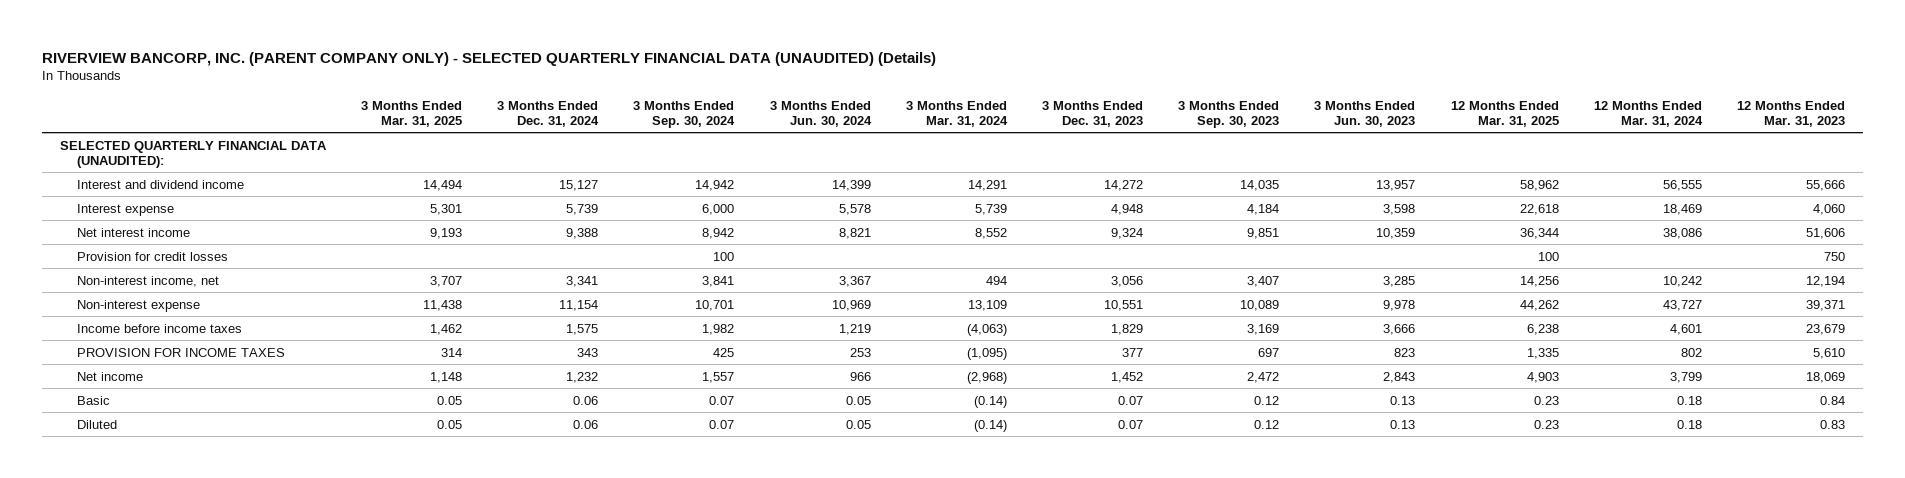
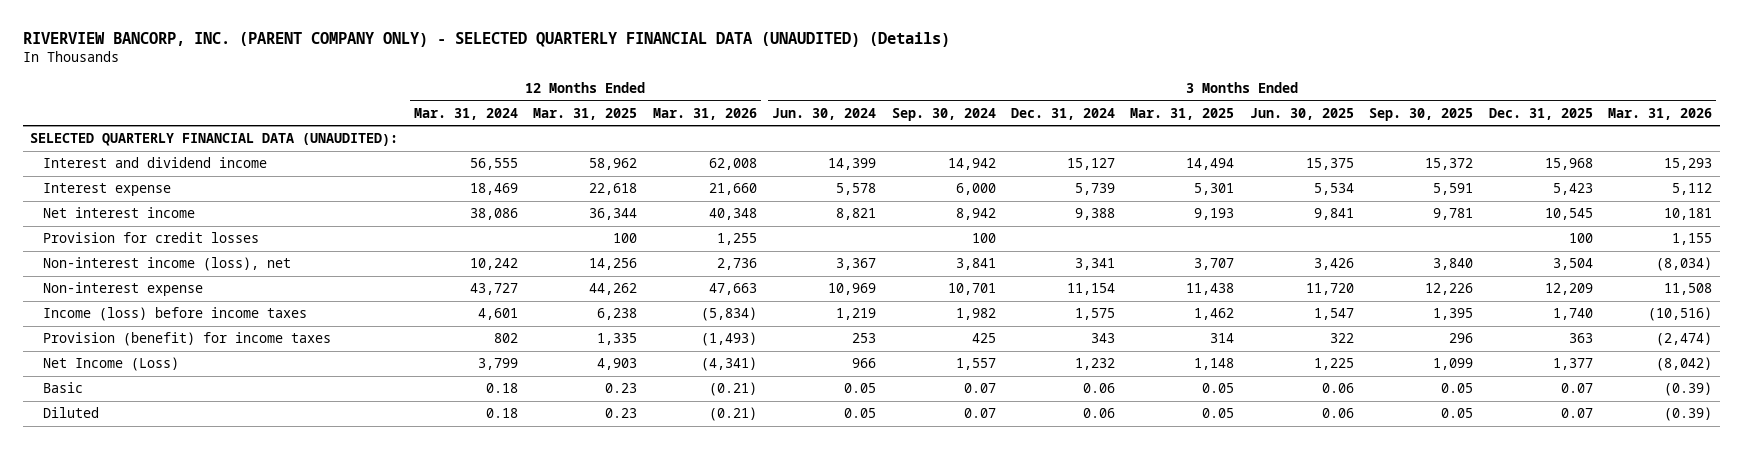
- | 3 Months Ended Mar. 31, 2025 | 3 Months Ended Dec. 31, 2024 | 3 Months Ended Sep. 30, 2024 | 3 Months Ended Jun. 30, 2024 | 3 Months Ended Mar. 31, 2024 | 3 Months Ended Dec. 31, 2023 | 3 Months Ended Sep. 30, 2023 | 3 Months Ended Jun. 30, 2023 | 12 Months Ended Mar. 31, 2025 | 12 Months Ended Mar. 31, 2024 | 12 Months Ended Mar. 31, 2023
+ | 12 Months Ended Mar. 31, 2024 | 12 Months Ended Mar. 31, 2025 | 12 Months Ended Mar. 31, 2026 | 3 Months Ended Jun. 30, 2024 | 3 Months Ended Sep. 30, 2024 | 3 Months Ended Dec. 31, 2024 | 3 Months Ended Mar. 31, 2025 | 3 Months Ended Jun. 30, 2025 | 3 Months Ended Sep. 30, 2025 | 3 Months Ended Dec. 31, 2025 | 3 Months Ended Mar. 31, 2026
- Non-interest income, net | 3,707 | 3,341 | 3,841 | 3,367 | 494 | 3,056 | 3,407 | 3,285 | 14,256 | 10,242 | 12,194
+ Non-interest income (loss), net | 10,242 | 14,256 | 2,736 | 3,367 | 3,841 | 3,341 | 3,707 | 3,426 | 3,840 | 3,504 | (8,034)
- Income before income taxes | 1,462 | 1,575 | 1,982 | 1,219 | (4,063) | 1,829 | 3,169 | 3,666 | 6,238 | 4,601 | 23,679
- PROVISION FOR INCOME TAXES | 314 | 343 | 425 | 253 | (1,095) | 377 | 697 | 823 | 1,335 | 802 | 5,610
- Net income | 1,148 | 1,232 | 1,557 | 966 | (2,968) | 1,452 | 2,472 | 2,843 | 4,903 | 3,799 | 18,069
+ Income (loss) before income taxes | 4,601 | 6,238 | (5,834) | 1,219 | 1,982 | 1,575 | 1,462 | 1,547 | 1,395 | 1,740 | (10,516)
+ Provision (benefit) for income taxes | 802 | 1,335 | (1,493) | 253 | 425 | 343 | 314 | 322 | 296 | 363 | (2,474)
+ Net Income (Loss) | 3,799 | 4,903 | (4,341) | 966 | 1,557 | 1,232 | 1,148 | 1,225 | 1,099 | 1,377 | (8,042)

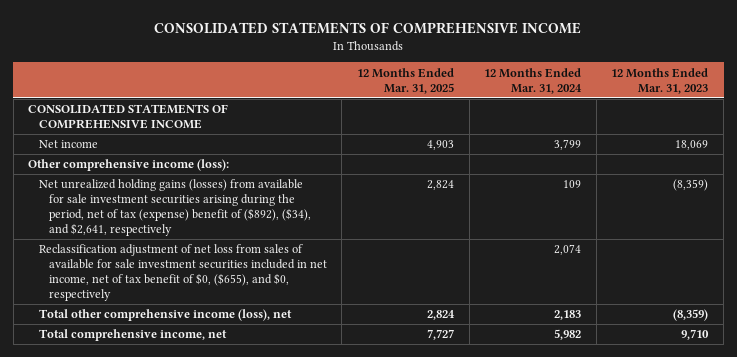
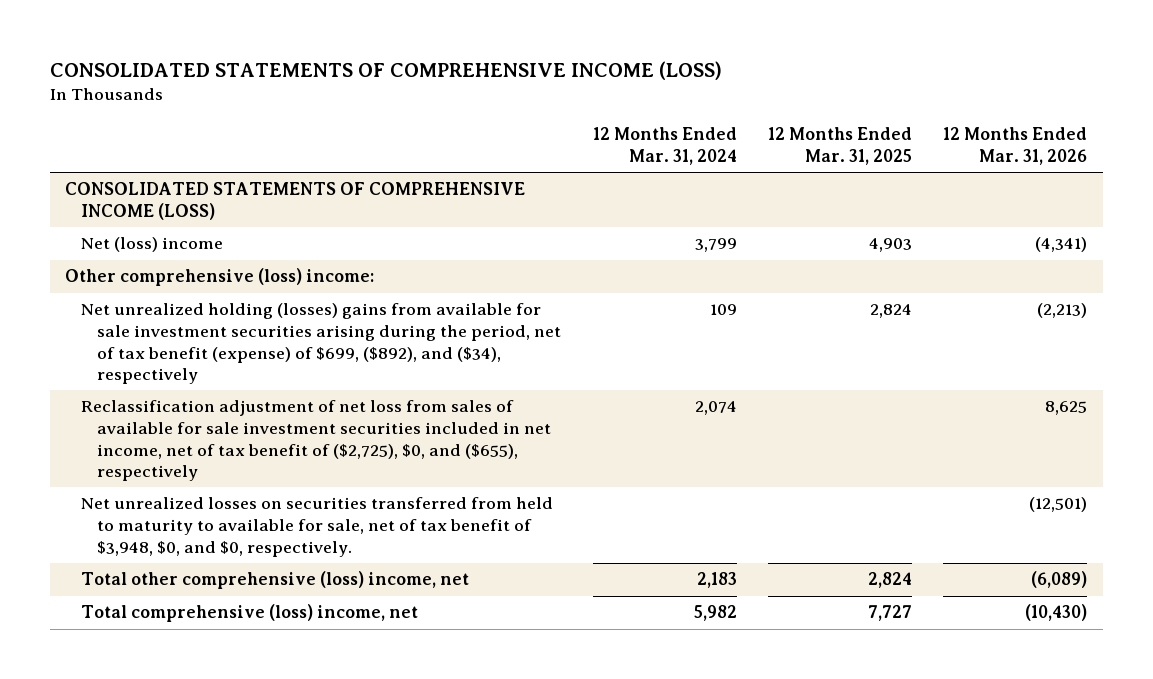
- CONSOLIDATED STATEMENTS OF COMPREHENSIVE INCOME
+ CONSOLIDATED STATEMENTS OF COMPREHENSIVE INCOME (LOSS)
- | 12 Months Ended Mar. 31, 2025 | 12 Months Ended Mar. 31, 2024 | 12 Months Ended Mar. 31, 2023
+ | 12 Months Ended Mar. 31, 2024 | 12 Months Ended Mar. 31, 2025 | 12 Months Ended Mar. 31, 2026
- CONSOLIDATED STATEMENTS OF COMPREHENSIVE INCOME
- Net income | 4,903 | 3,799 | 18,069
- Other comprehensive income (loss):
- Net unrealized holding gains (losses) from available for sale investment securities arising during the period, net of tax (expense) benefit of ($892), ($34), and $2,641, respectively | 2,824 | 109 | (8,359)
- Reclassification adjustment of net loss from sales of available for sale investment securities included in net income, net of tax benefit of $0, ($655), and $0, respectively | | 2,074 |
- Total other comprehensive income (loss), net | 2,824 | 2,183 | (8,359)
- Total comprehensive income, net | 7,727 | 5,982 | 9,710
+ CONSOLIDATED STATEMENTS OF COMPREHENSIVE INCOME (LOSS)
+ Net (loss) income | 3,799 | 4,903 | (4,341)
+ Other comprehensive (loss) income:
+ Net unrealized holding (losses) gains from available for sale investment securities arising during the period, net of tax benefit (expense) of $699, ($892), and ($34), respectively | 109 | 2,824 | (2,213)
+ Reclassification adjustment of net loss from sales of available for sale investment securities included in net income, net of tax benefit of ($2,725), $0, and ($655), respectively | 2,074 | | 8,625
+ Net unrealized losses on securities transferred from held to maturity to available for sale, net of tax benefit of $3,948, $0, and $0, respectively. | | | (12,501)
+ Total other comprehensive (loss) income, net | 2,183 | 2,824 | (6,089)
+ Total comprehensive (loss) income, net | 5,982 | 7,727 | (10,430)

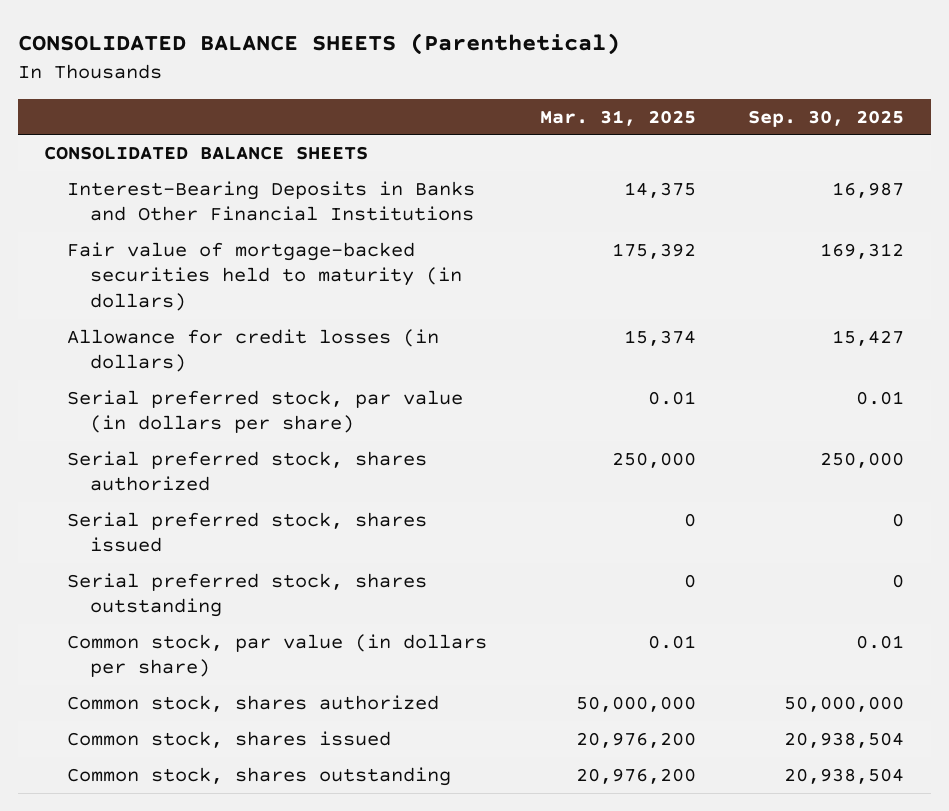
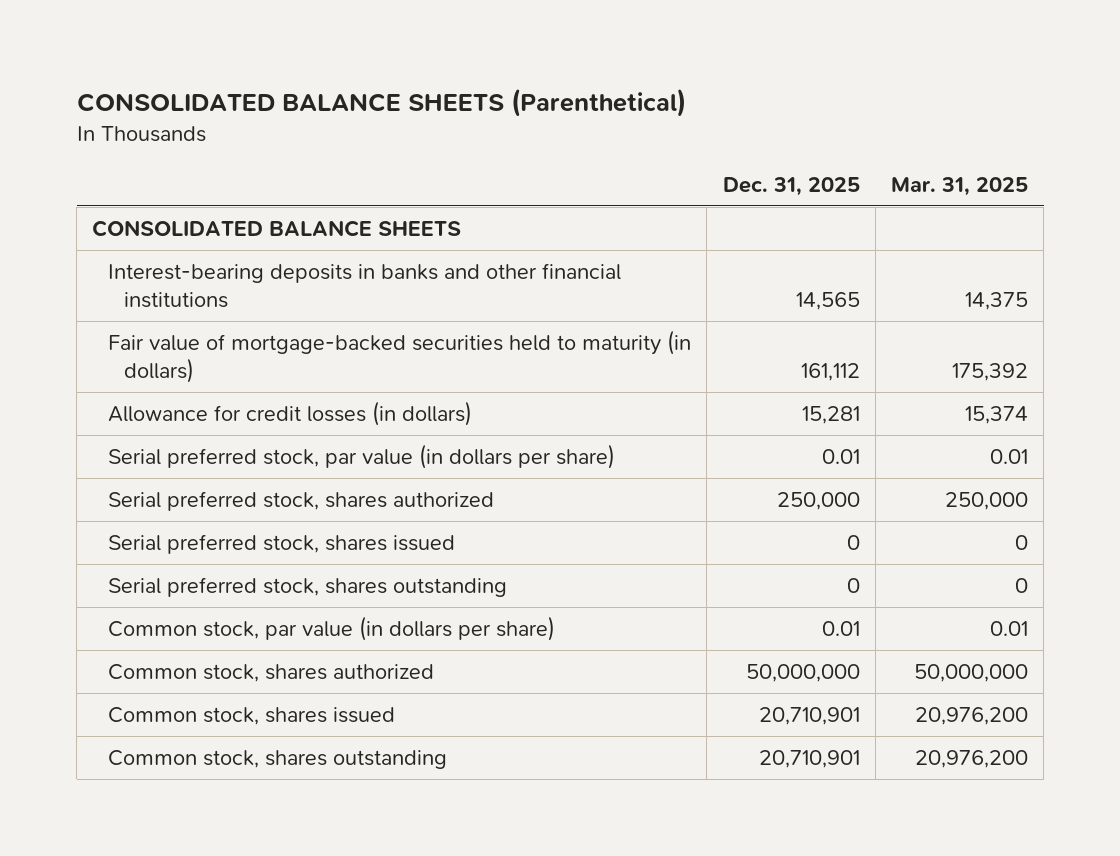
- | Mar. 31, 2025 | Sep. 30, 2025
+ | Dec. 31, 2025 | Mar. 31, 2025
- Interest-Bearing Deposits in Banks and Other Financial Institutions | 14,375 | 16,987
+ Interest-bearing deposits in banks and other financial institutions | 14,565 | 14,375

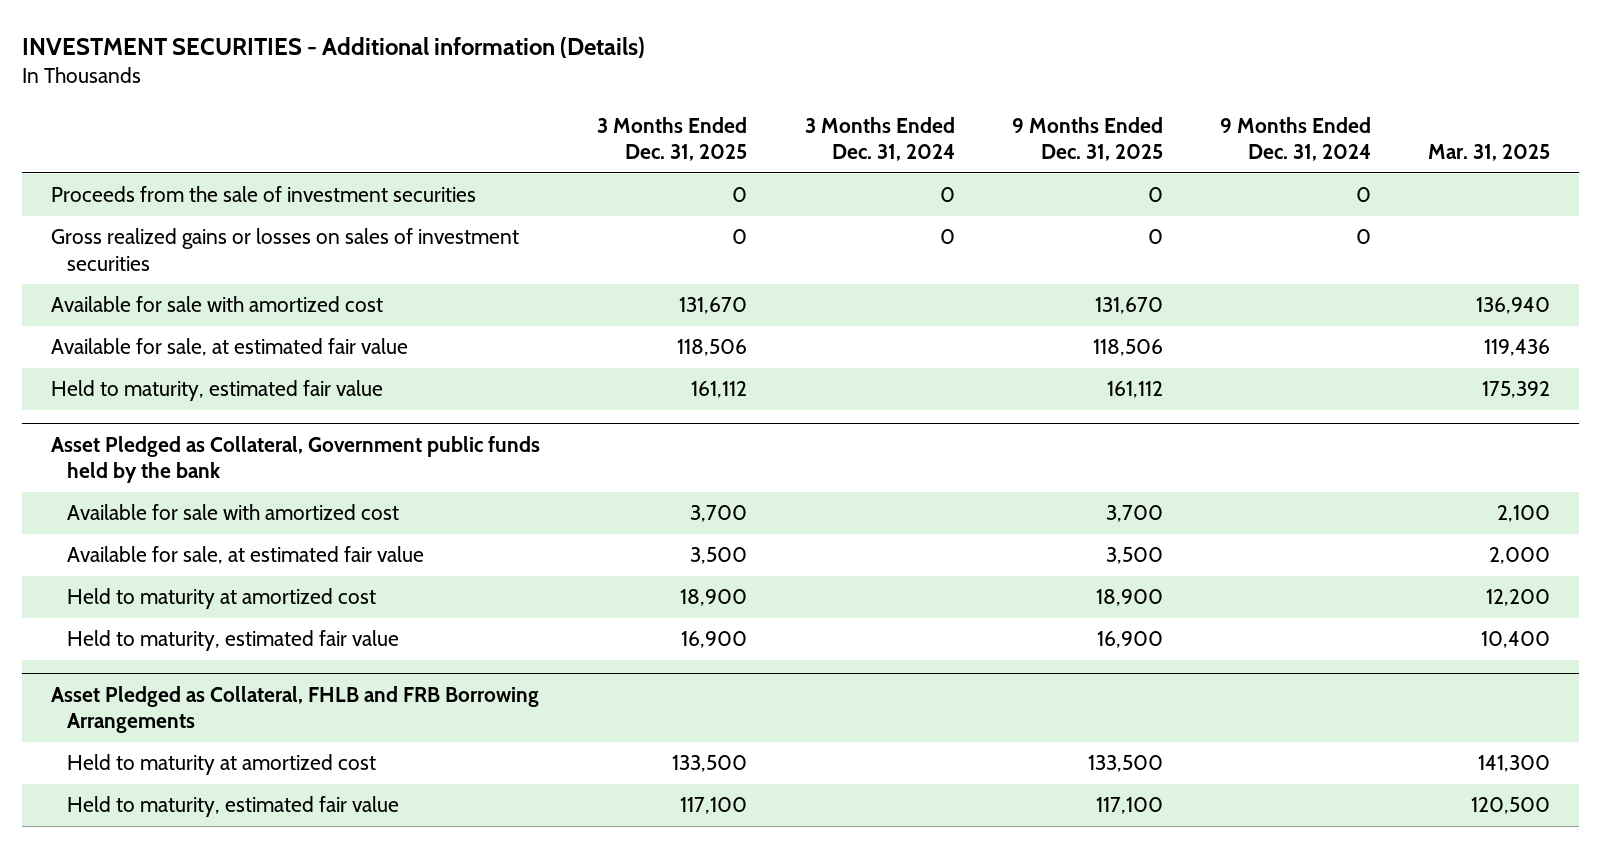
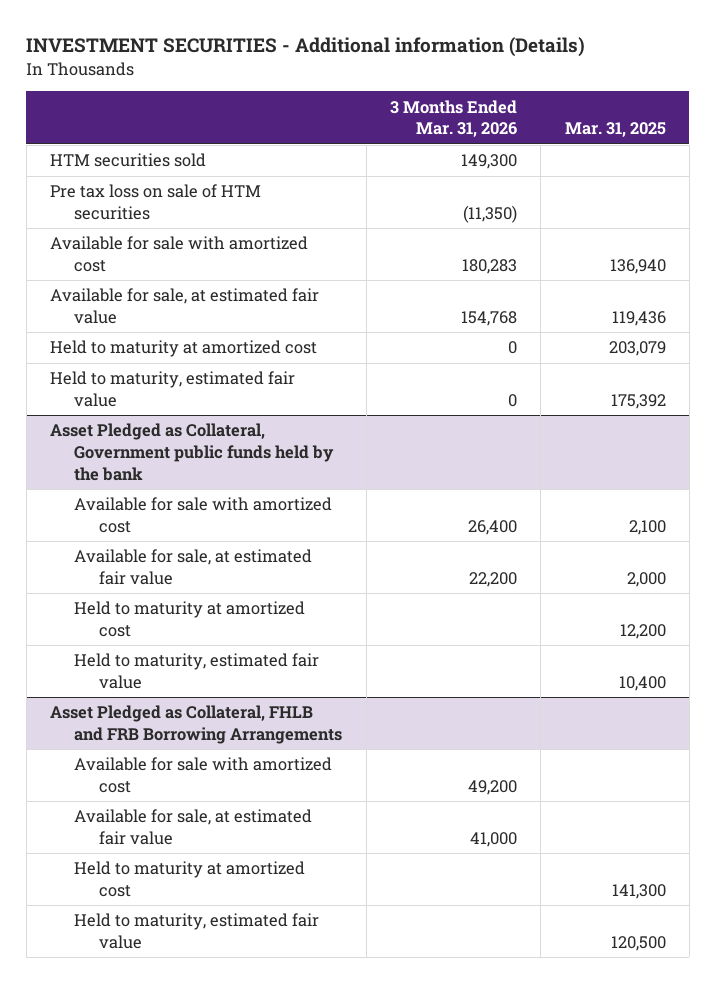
- | 3 Months Ended Dec. 31, 2025 | 3 Months Ended Dec. 31, 2024 | 9 Months Ended Dec. 31, 2025 | 9 Months Ended Dec. 31, 2024 | Mar. 31, 2025
+ | 3 Months Ended Mar. 31, 2026 | Mar. 31, 2025
- Proceeds from the sale of investment securities | 0 | 0 | 0 | 0 |
- Gross realized gains or losses on sales of investment securities | 0 | 0 | 0 | 0 |
+ HTM securities sold | 149,300 |
+ Pre tax loss on sale of HTM securities | (11,350) |
+ Held to maturity at amortized cost | 0 | 203,079
@ Asset Pledged as Collateral, FHLB and FRB Borrowing Arrangements
+ Available for sale with amortized cost | 49,200 |
+ Available for sale, at estimated fair value | 41,000 |

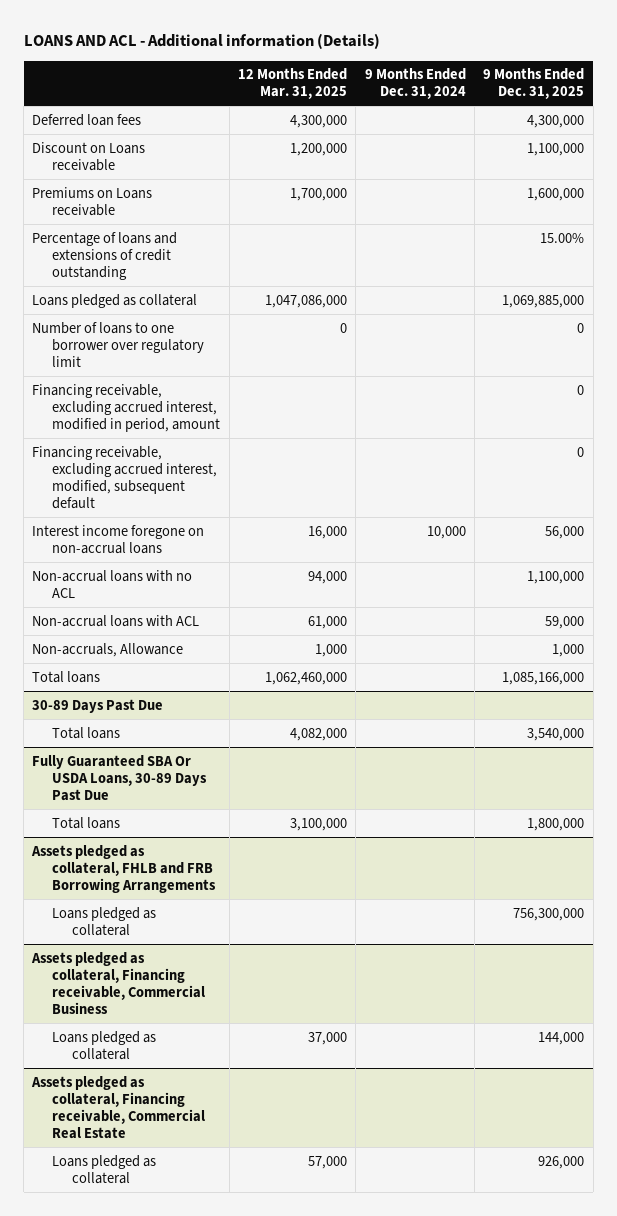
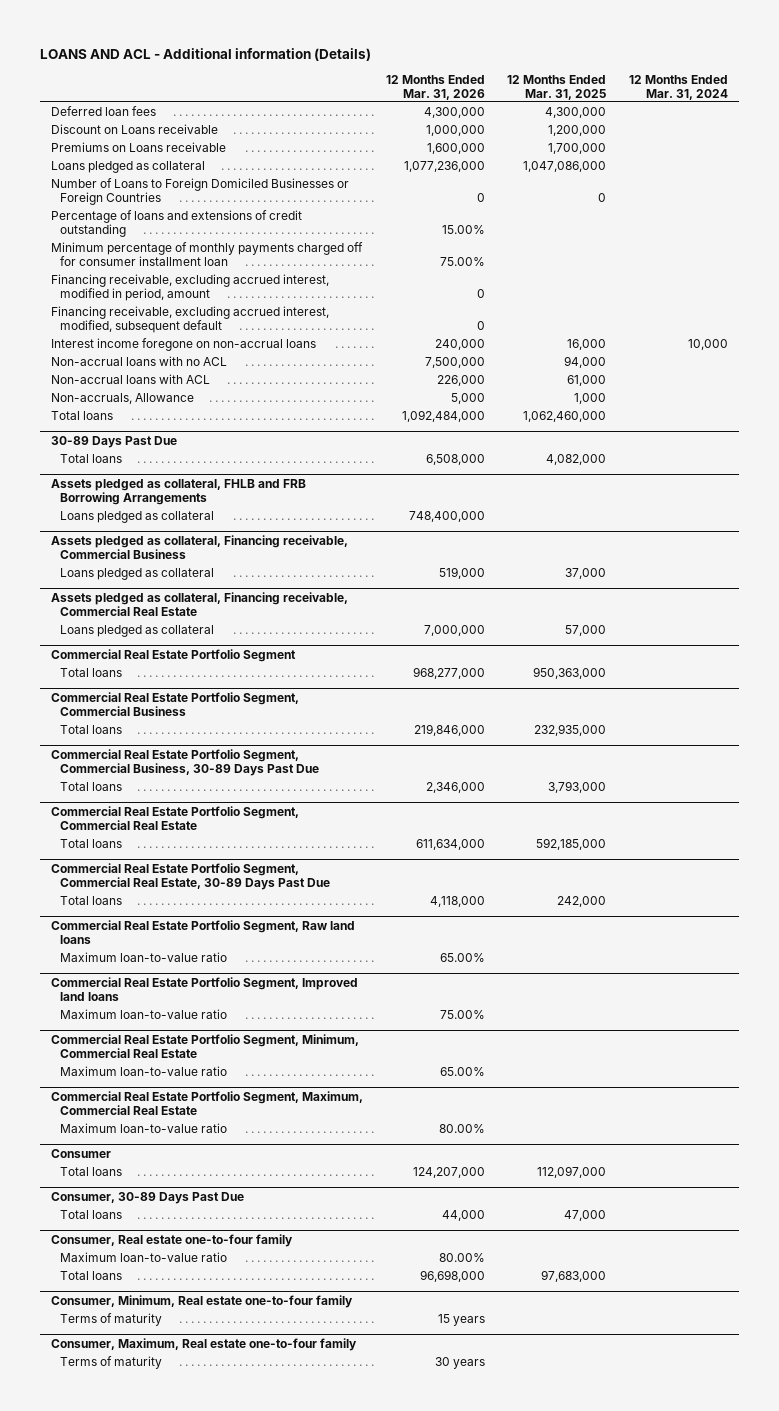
- | 12 Months Ended Mar. 31, 2025 | 9 Months Ended Dec. 31, 2024 | 9 Months Ended Dec. 31, 2025
+ | 12 Months Ended Mar. 31, 2026 | 12 Months Ended Mar. 31, 2025 | 12 Months Ended Mar. 31, 2024
- Number of loans to one borrower over regulatory limit | 0 | | 0
+ Number of Loans to Foreign Domiciled Businesses or Foreign Countries | 0 | 0 |
moved down: Percentage of loans and extensions of credit outstanding | 15.00% | |
+ Minimum percentage of monthly payments charged off for consumer installment loan | 75.00% | |
- Fully Guaranteed SBA Or USDA Loans, 30-89 Days Past Due
- Total loans | 3,100,000 | | 1,800,000
+ Commercial Real Estate Portfolio Segment
+ Total loans | 968,277,000 | 950,363,000 |
+ Commercial Real Estate Portfolio Segment, Commercial Business
+ Total loans | 219,846,000 | 232,935,000 |
+ Commercial Real Estate Portfolio Segment, Commercial Business, 30-89 Days Past Due
+ Total loans | 2,346,000 | 3,793,000 |
+ Commercial Real Estate Portfolio Segment, Commercial Real Estate
+ Total loans | 611,634,000 | 592,185,000 |
+ Commercial Real Estate Portfolio Segment, Commercial Real Estate, 30-89 Days Past Due
+ Total loans | 4,118,000 | 242,000 |
+ Commercial Real Estate Portfolio Segment, Raw land loans
+ Maximum loan-to-value ratio | 65.00% | |
+ Commercial Real Estate Portfolio Segment, Improved land loans
+ Maximum loan-to-value ratio | 75.00% | |
+ Commercial Real Estate Portfolio Segment, Minimum, Commercial Real Estate
+ Maximum loan-to-value ratio | 65.00% | |
+ Commercial Real Estate Portfolio Segment, Maximum, Commercial Real Estate
+ Maximum loan-to-value ratio | 80.00% | |
+ Consumer
+ Total loans | 124,207,000 | 112,097,000 |
+ Consumer, 30-89 Days Past Due
+ Total loans | 44,000 | 47,000 |
+ Consumer, Real estate one-to-four family
+ Maximum loan-to-value ratio | 80.00% | |
+ Total loans | 96,698,000 | 97,683,000 |
+ Consumer, Minimum, Real estate one-to-four family
+ Terms of maturity | 15 years | |
+ Consumer, Maximum, Real estate one-to-four family
+ Terms of maturity | 30 years | |

